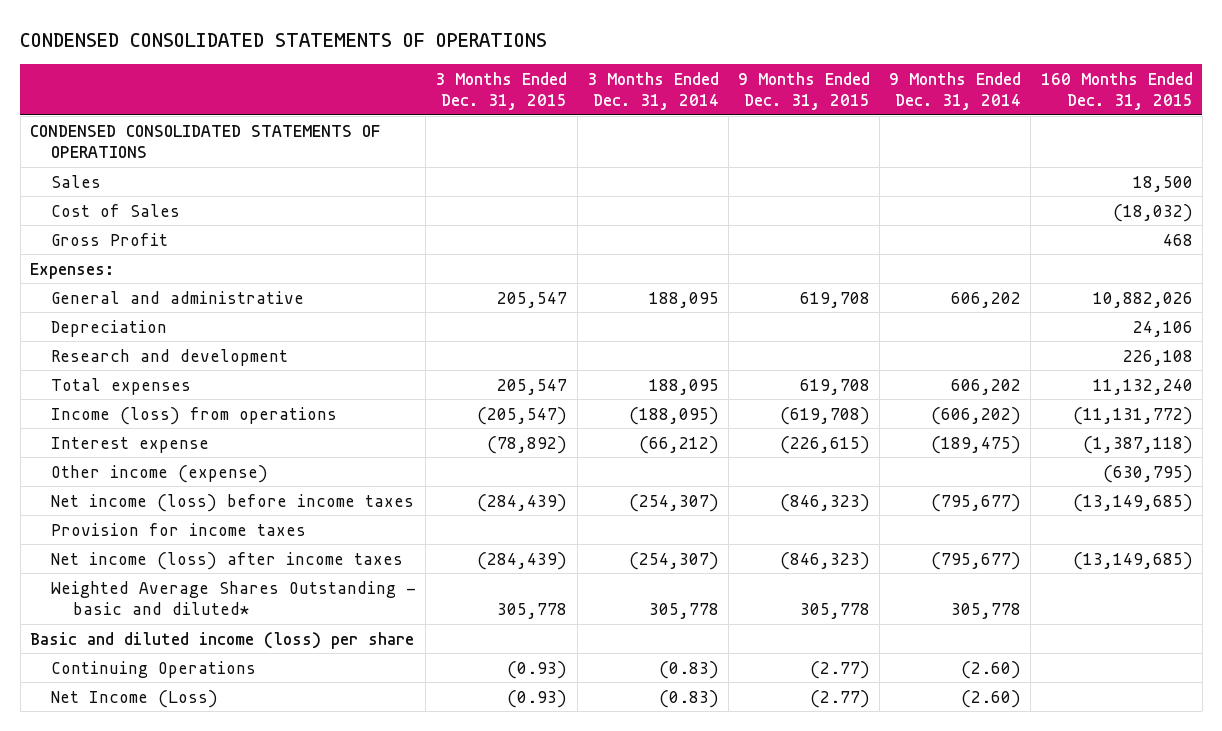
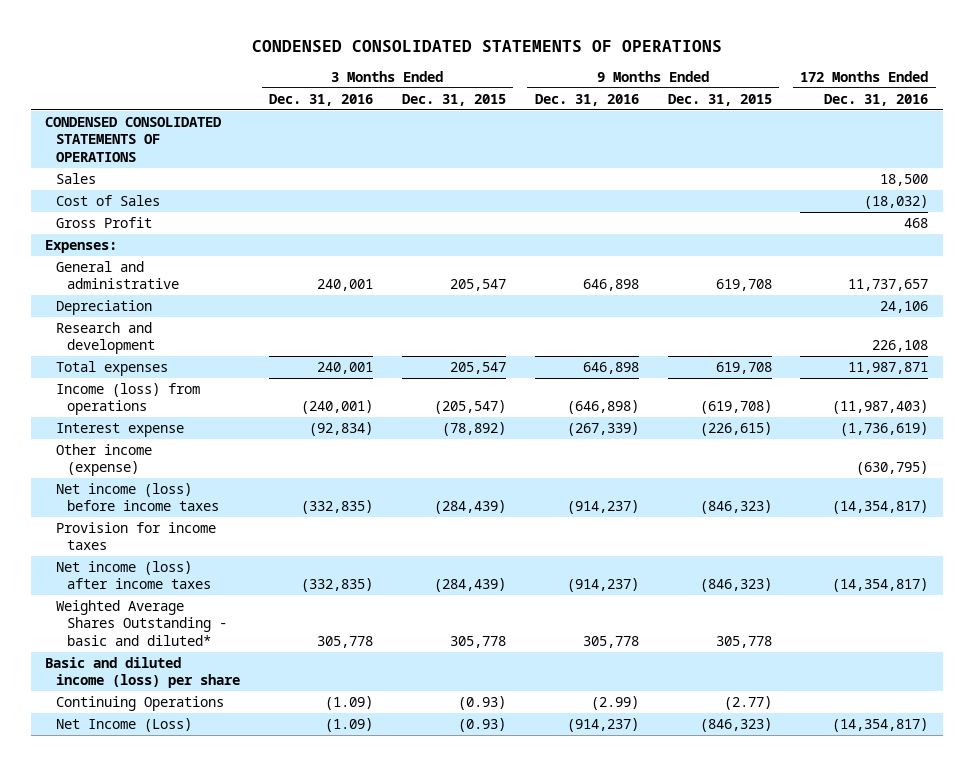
- | 3 Months Ended Dec. 31, 2015 | 3 Months Ended Dec. 31, 2014 | 9 Months Ended Dec. 31, 2015 | 9 Months Ended Dec. 31, 2014 | 160 Months Ended Dec. 31, 2015
+ | 3 Months Ended Dec. 31, 2016 | 3 Months Ended Dec. 31, 2015 | 9 Months Ended Dec. 31, 2016 | 9 Months Ended Dec. 31, 2015 | 172 Months Ended Dec. 31, 2016
- Net Income (Loss) | (0.93) | (0.83) | (2.77) | (2.60) |
+ Net Income (Loss) | (1.09) | (0.93) | (914,237) | (846,323) | (14,354,817)

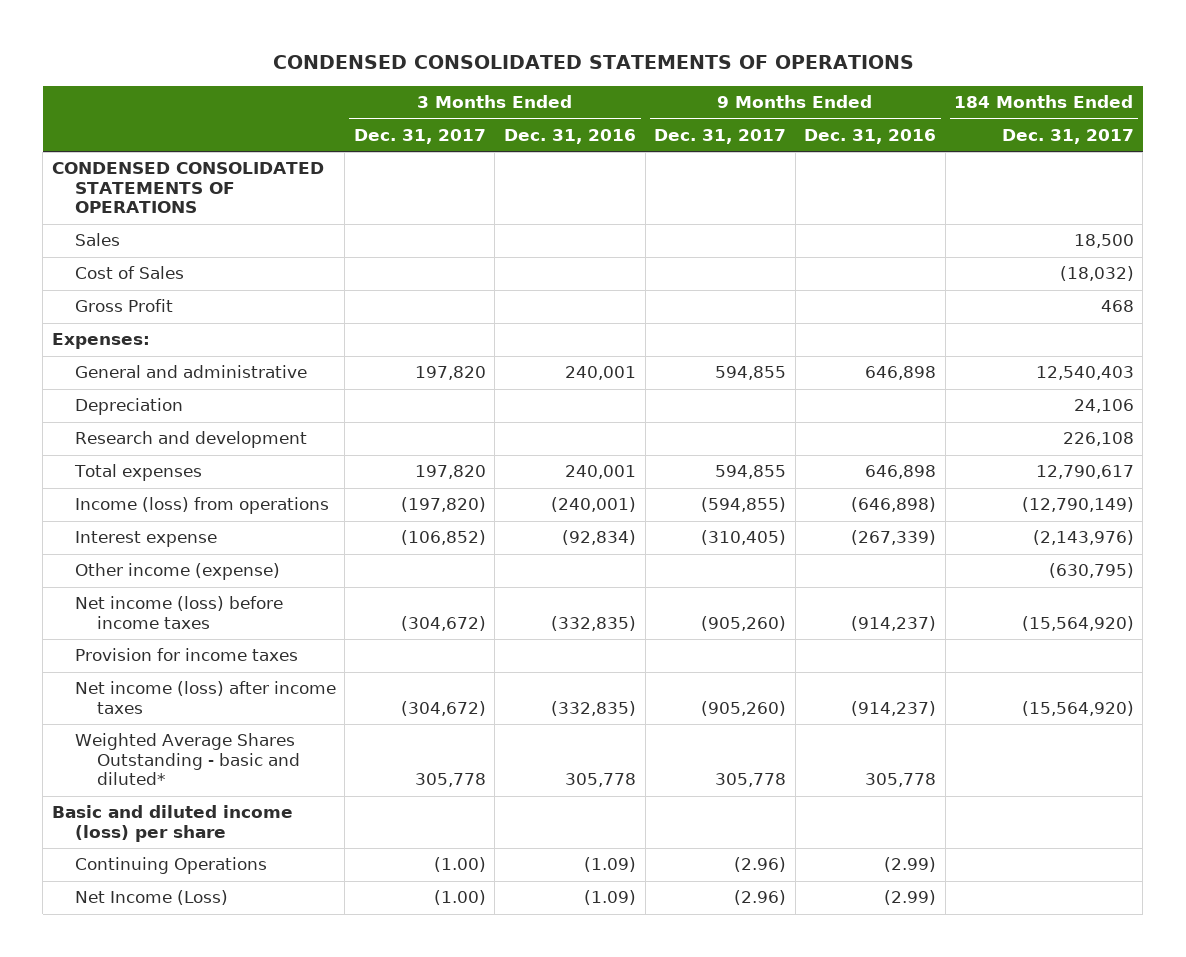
- | 3 Months Ended Dec. 31, 2016 | 3 Months Ended Dec. 31, 2015 | 9 Months Ended Dec. 31, 2016 | 9 Months Ended Dec. 31, 2015 | 172 Months Ended Dec. 31, 2016
+ | 3 Months Ended Dec. 31, 2017 | 3 Months Ended Dec. 31, 2016 | 9 Months Ended Dec. 31, 2017 | 9 Months Ended Dec. 31, 2016 | 184 Months Ended Dec. 31, 2017
- Net Income (Loss) | (1.09) | (0.93) | (914,237) | (846,323) | (14,354,817)
+ Net Income (Loss) | (1.00) | (1.09) | (2.96) | (2.99) |

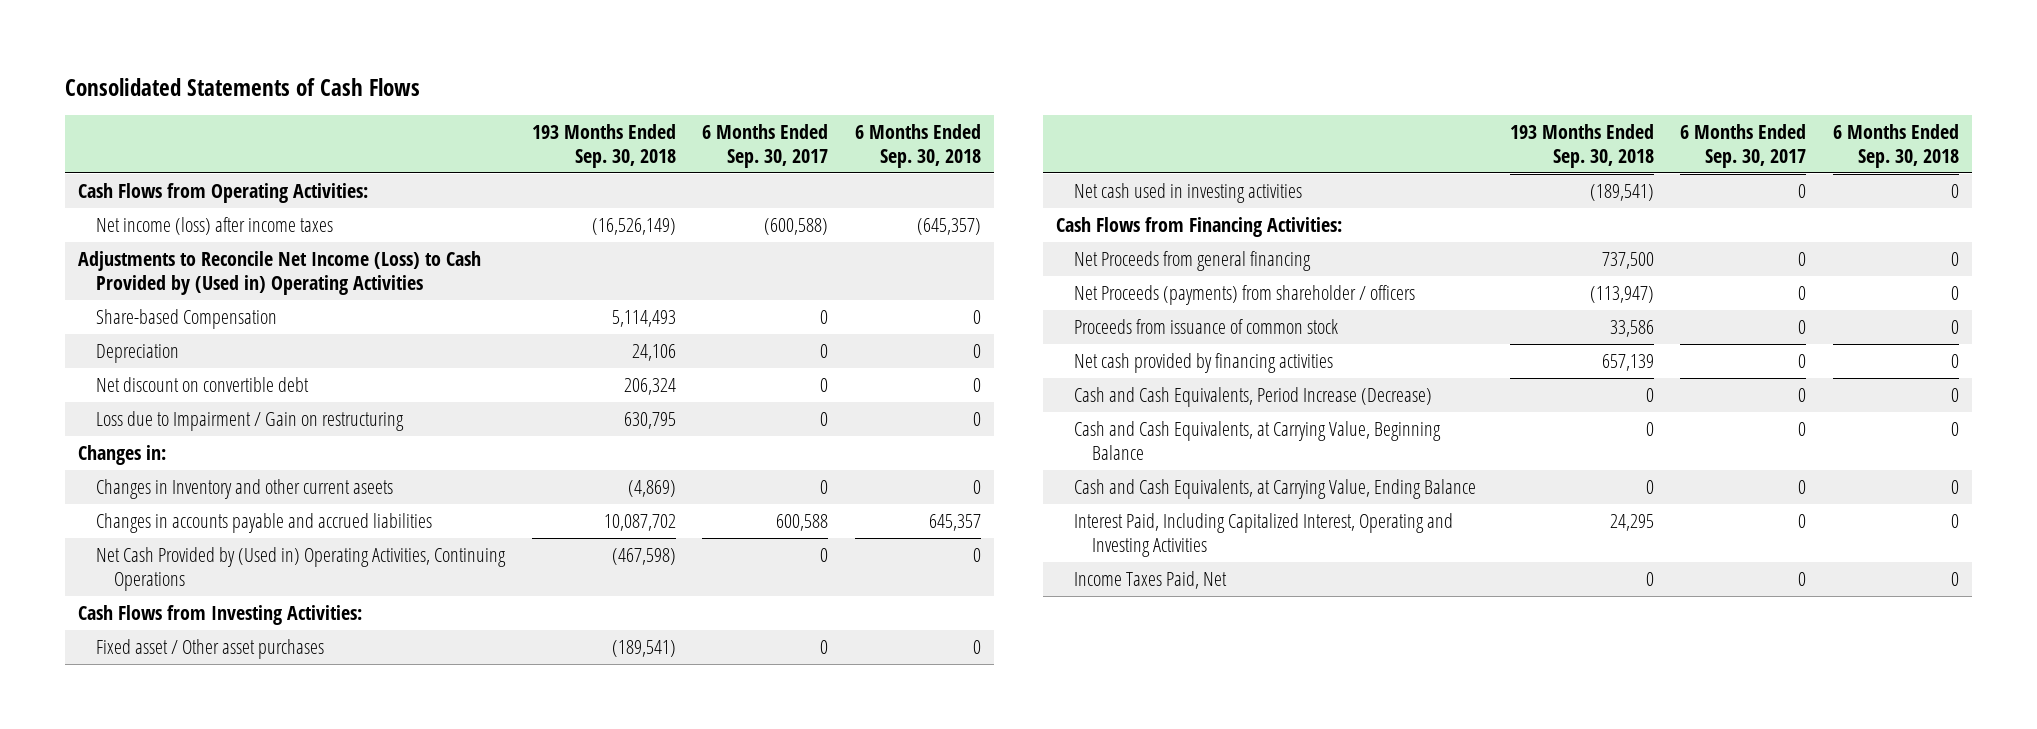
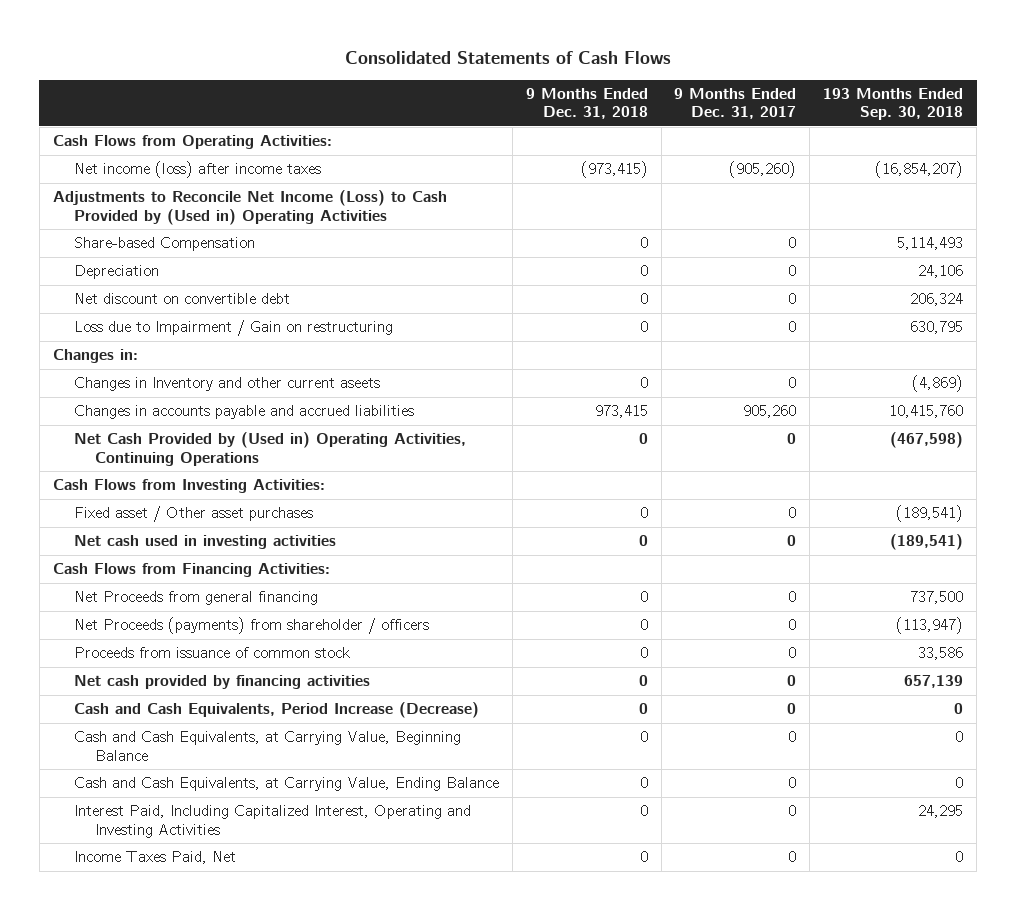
- | 193 Months Ended Sep. 30, 2018 | 6 Months Ended Sep. 30, 2017 | 6 Months Ended Sep. 30, 2018
+ | 9 Months Ended Dec. 31, 2018 | 9 Months Ended Dec. 31, 2017 | 193 Months Ended Sep. 30, 2018
- Net income (loss) after income taxes | (16,526,149) | (600,588) | (645,357)
+ Net income (loss) after income taxes | (973,415) | (905,260) | (16,854,207)
- Changes in accounts payable and accrued liabilities | 10,087,702 | 600,588 | 645,357
+ Changes in accounts payable and accrued liabilities | 973,415 | 905,260 | 10,415,760

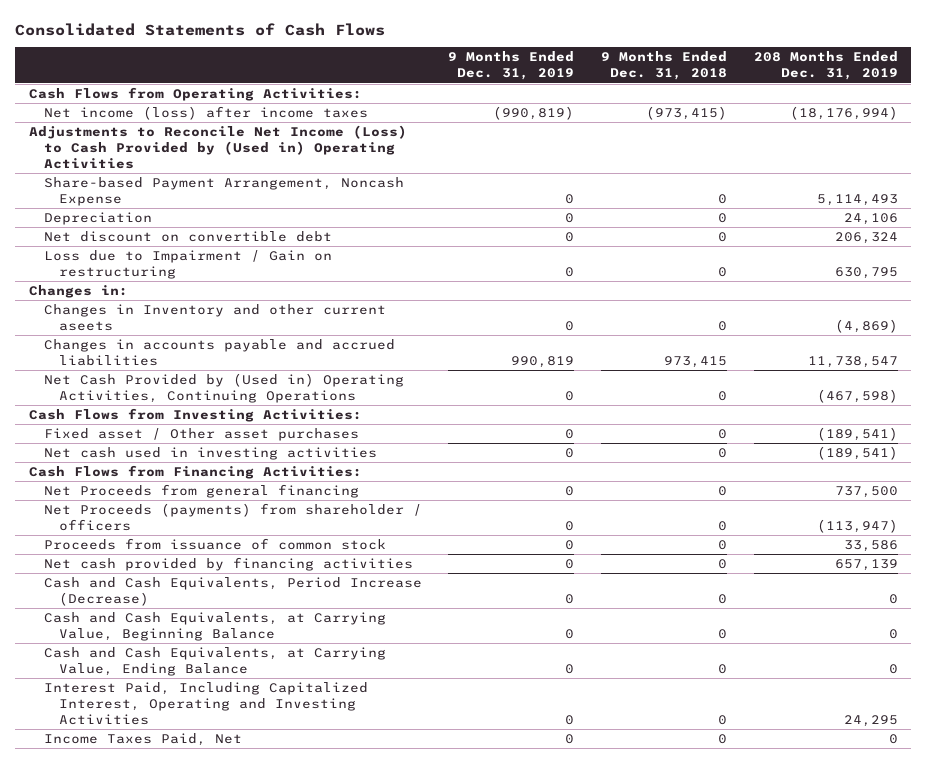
- | 9 Months Ended Dec. 31, 2018 | 9 Months Ended Dec. 31, 2017 | 193 Months Ended Sep. 30, 2018
+ | 9 Months Ended Dec. 31, 2019 | 9 Months Ended Dec. 31, 2018 | 208 Months Ended Dec. 31, 2019
- Share-based Compensation | 0 | 0 | 5,114,493
+ Share-based Payment Arrangement, Noncash Expense | 0 | 0 | 5,114,493

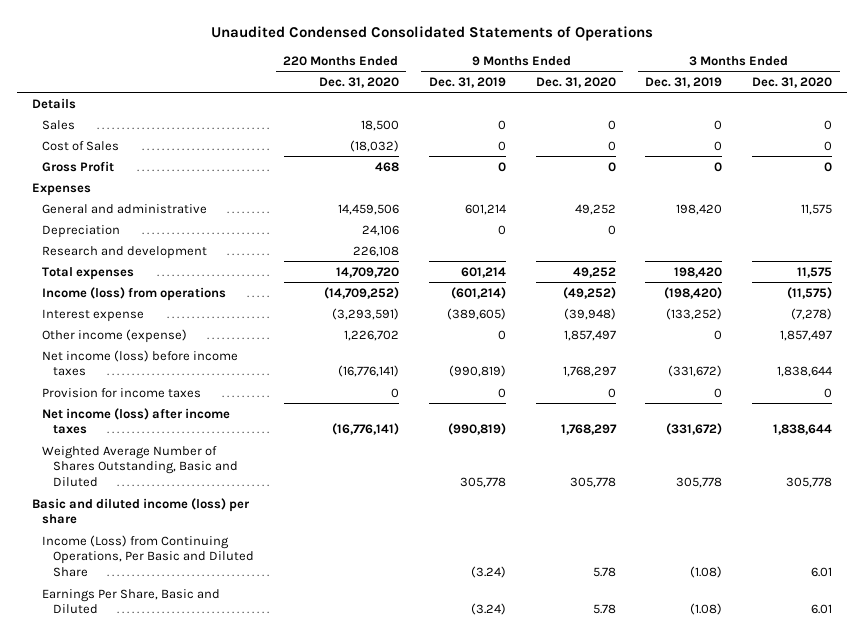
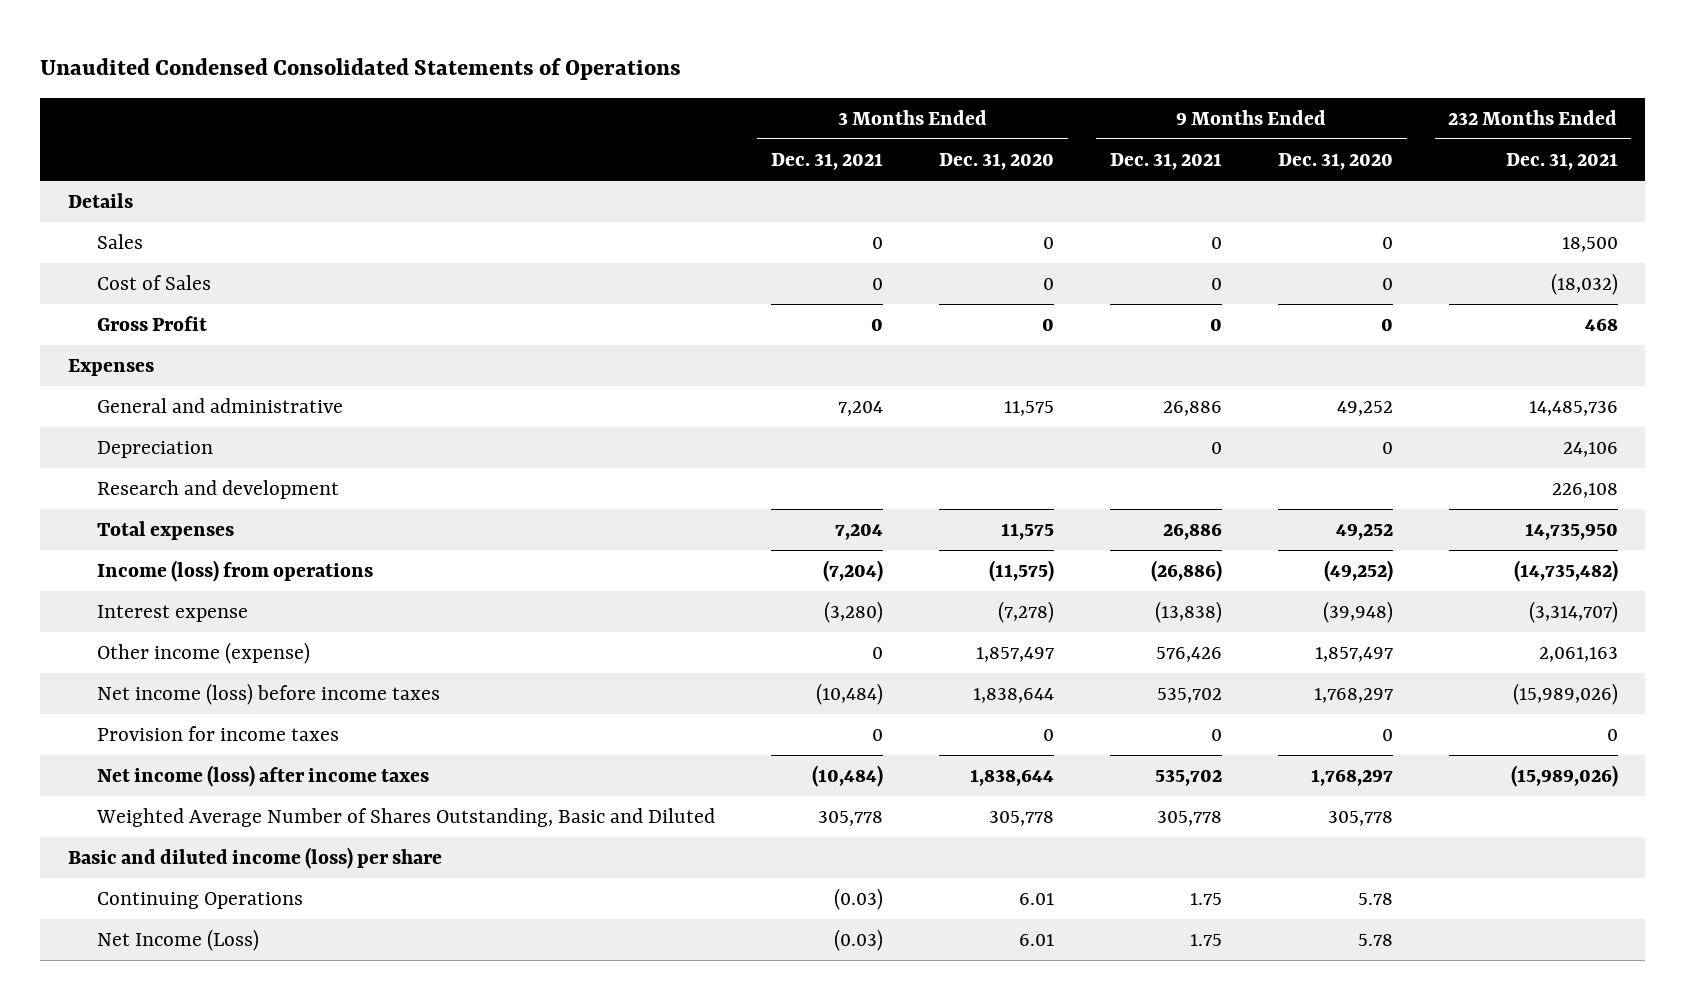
- | 220 Months Ended Dec. 31, 2020 | 9 Months Ended Dec. 31, 2019 | 9 Months Ended Dec. 31, 2020 | 3 Months Ended Dec. 31, 2019 | 3 Months Ended Dec. 31, 2020
+ | 3 Months Ended Dec. 31, 2021 | 3 Months Ended Dec. 31, 2020 | 9 Months Ended Dec. 31, 2021 | 9 Months Ended Dec. 31, 2020 | 232 Months Ended Dec. 31, 2021
- Income (Loss) from Continuing Operations, Per Basic and Diluted Share | | (3.24) | 5.78 | (1.08) | 6.01
- Earnings Per Share, Basic and Diluted | | (3.24) | 5.78 | (1.08) | 6.01
+ Continuing Operations | (0.03) | 6.01 | 1.75 | 5.78 |
+ Net Income (Loss) | (0.03) | 6.01 | 1.75 | 5.78 |

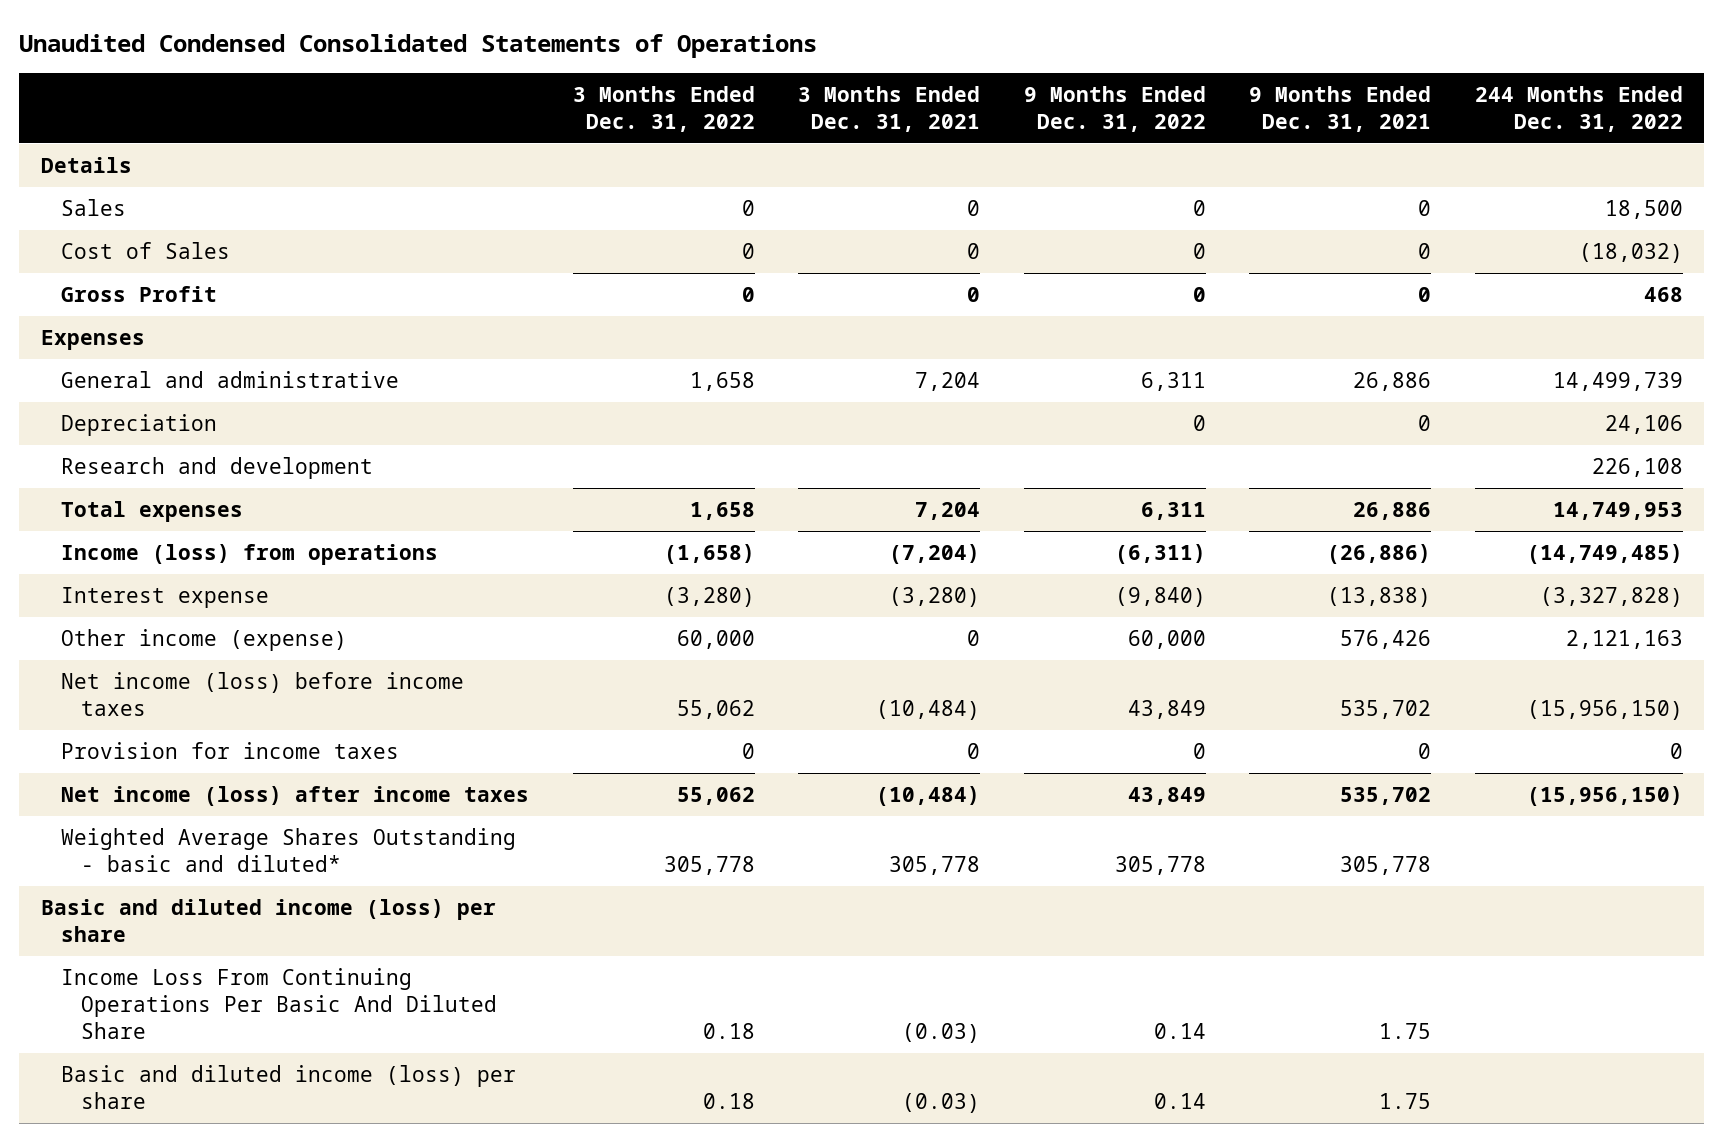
- | 3 Months Ended Dec. 31, 2021 | 3 Months Ended Dec. 31, 2020 | 9 Months Ended Dec. 31, 2021 | 9 Months Ended Dec. 31, 2020 | 232 Months Ended Dec. 31, 2021
+ | 3 Months Ended Dec. 31, 2022 | 3 Months Ended Dec. 31, 2021 | 9 Months Ended Dec. 31, 2022 | 9 Months Ended Dec. 31, 2021 | 244 Months Ended Dec. 31, 2022
- Weighted Average Number of Shares Outstanding, Basic and Diluted | 305,778 | 305,778 | 305,778 | 305,778 |
+ Weighted Average Shares Outstanding - basic and diluted* | 305,778 | 305,778 | 305,778 | 305,778 |
- Continuing Operations | (0.03) | 6.01 | 1.75 | 5.78 |
- Net Income (Loss) | (0.03) | 6.01 | 1.75 | 5.78 |
+ Income Loss From Continuing Operations Per Basic And Diluted Share | 0.18 | (0.03) | 0.14 | 1.75 |
+ Basic and diluted income (loss) per share | 0.18 | (0.03) | 0.14 | 1.75 |

